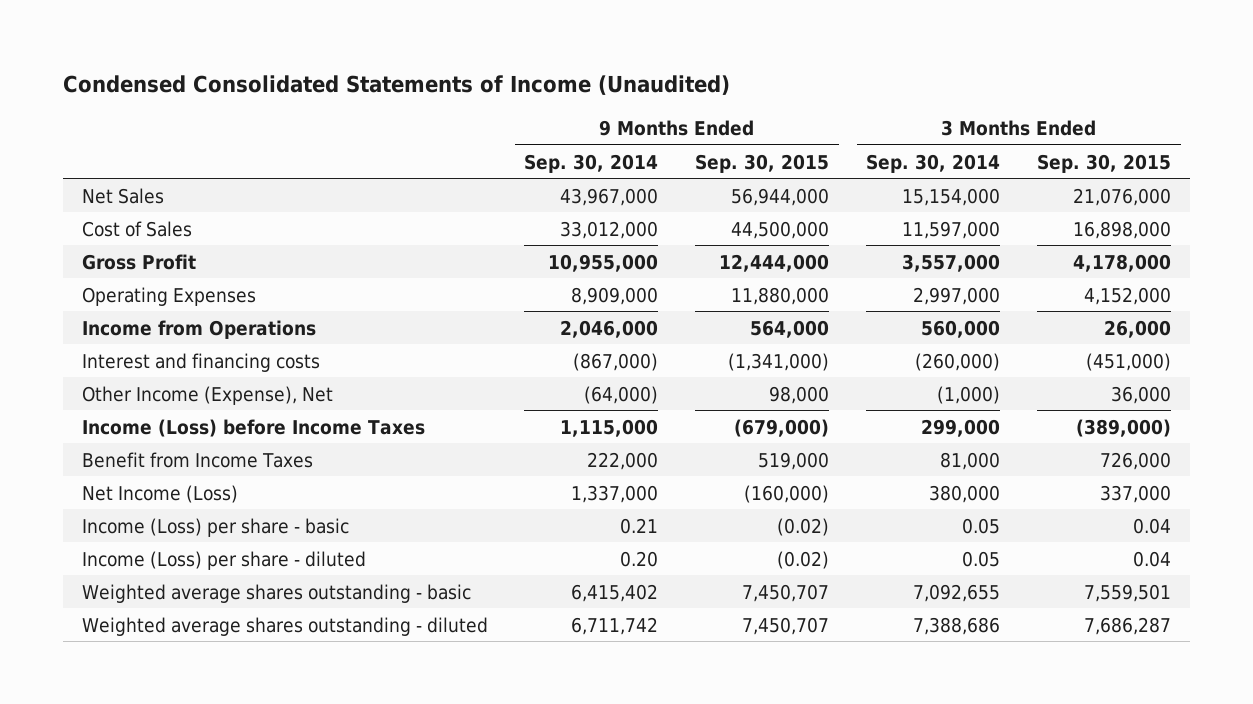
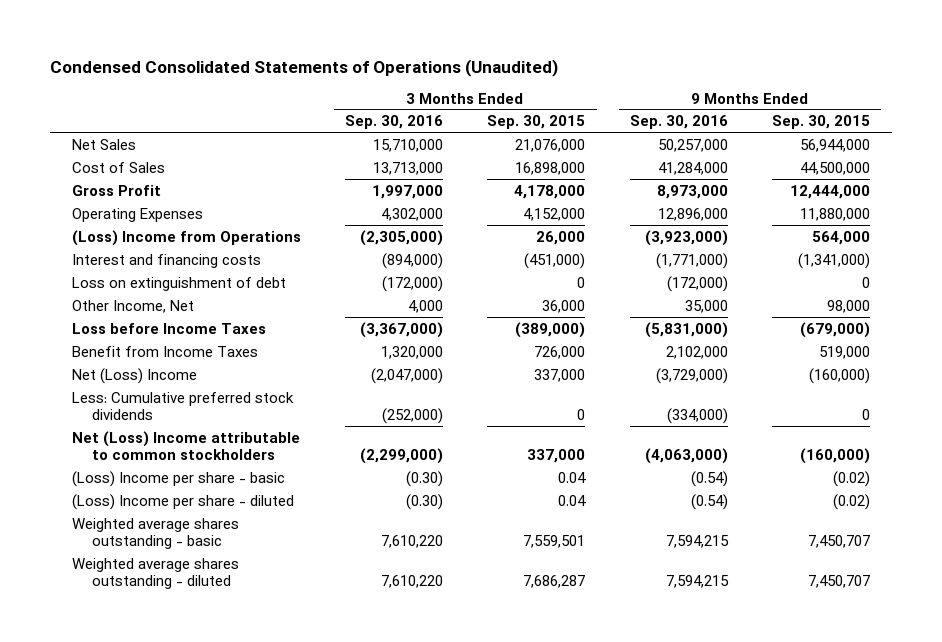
- Condensed Consolidated Statements of Income (Unaudited)
+ Condensed Consolidated Statements of Operations (Unaudited)
- | 9 Months Ended Sep. 30, 2014 | 9 Months Ended Sep. 30, 2015 | 3 Months Ended Sep. 30, 2014 | 3 Months Ended Sep. 30, 2015
+ | 3 Months Ended Sep. 30, 2016 | 3 Months Ended Sep. 30, 2015 | 9 Months Ended Sep. 30, 2016 | 9 Months Ended Sep. 30, 2015
- Income from Operations | 2,046,000 | 564,000 | 560,000 | 26,000
+ (Loss) Income from Operations | (2,305,000) | 26,000 | (3,923,000) | 564,000
- Other Income (Expense), Net | (64,000) | 98,000 | (1,000) | 36,000
- Income (Loss) before Income Taxes | 1,115,000 | (679,000) | 299,000 | (389,000)
+ Loss on extinguishment of debt | (172,000) | 0 | (172,000) | 0
+ Other Income, Net | 4,000 | 36,000 | 35,000 | 98,000
+ Loss before Income Taxes | (3,367,000) | (389,000) | (5,831,000) | (679,000)
- Net Income (Loss) | 1,337,000 | (160,000) | 380,000 | 337,000
- Income (Loss) per share - basic | 0.21 | (0.02) | 0.05 | 0.04
- Income (Loss) per share - diluted | 0.20 | (0.02) | 0.05 | 0.04
+ Net (Loss) Income | (2,047,000) | 337,000 | (3,729,000) | (160,000)
+ Less: Cumulative preferred stock dividends | (252,000) | 0 | (334,000) | 0
+ Net (Loss) Income attributable to common stockholders | (2,299,000) | 337,000 | (4,063,000) | (160,000)
+ (Loss) Income per share - basic | (0.30) | 0.04 | (0.54) | (0.02)
+ (Loss) Income per share - diluted | (0.30) | 0.04 | (0.54) | (0.02)

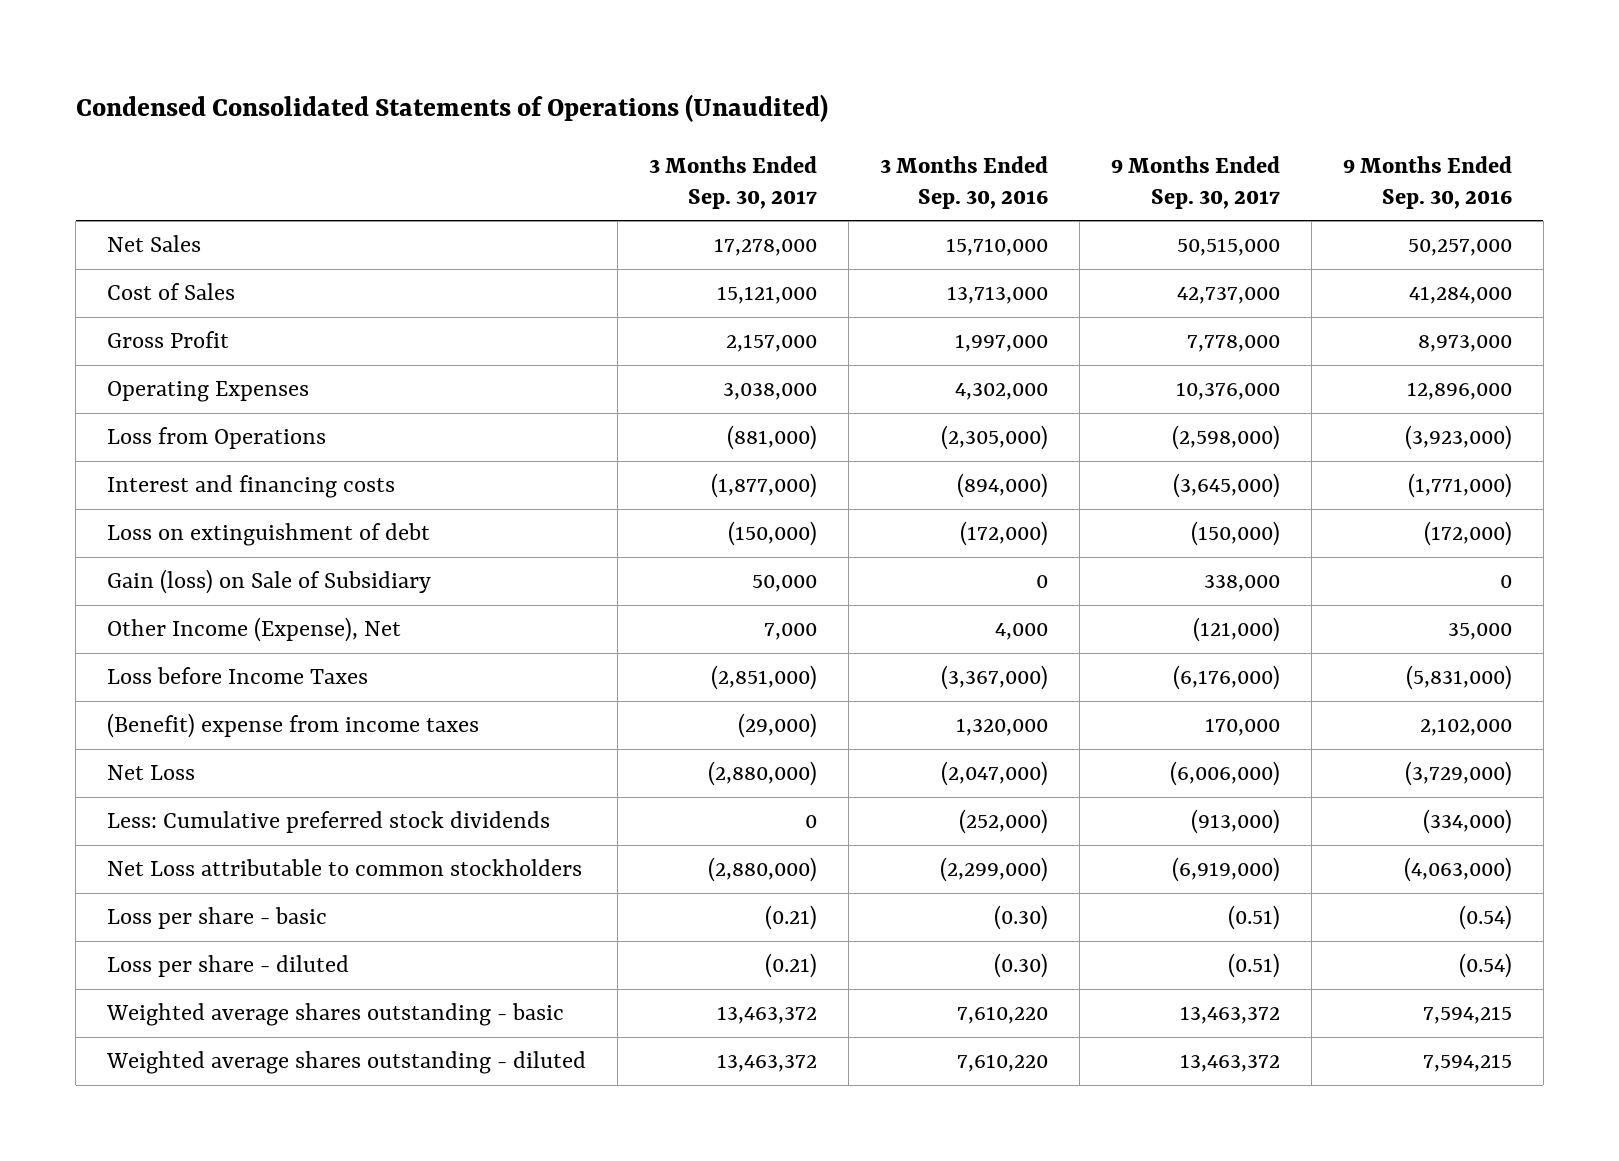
- | 3 Months Ended Sep. 30, 2016 | 3 Months Ended Sep. 30, 2015 | 9 Months Ended Sep. 30, 2016 | 9 Months Ended Sep. 30, 2015
+ | 3 Months Ended Sep. 30, 2017 | 3 Months Ended Sep. 30, 2016 | 9 Months Ended Sep. 30, 2017 | 9 Months Ended Sep. 30, 2016
- (Loss) Income from Operations | (2,305,000) | 26,000 | (3,923,000) | 564,000
+ Loss from Operations | (881,000) | (2,305,000) | (2,598,000) | (3,923,000)
- Other Income, Net | 4,000 | 36,000 | 35,000 | 98,000
+ Gain (loss) on Sale of Subsidiary | 50,000 | 0 | 338,000 | 0
+ Other Income (Expense), Net | 7,000 | 4,000 | (121,000) | 35,000
- Benefit from Income Taxes | 1,320,000 | 726,000 | 2,102,000 | 519,000
- Net (Loss) Income | (2,047,000) | 337,000 | (3,729,000) | (160,000)
+ (Benefit) expense from income taxes | (29,000) | 1,320,000 | 170,000 | 2,102,000
+ Net Loss | (2,880,000) | (2,047,000) | (6,006,000) | (3,729,000)
- Net (Loss) Income attributable to common stockholders | (2,299,000) | 337,000 | (4,063,000) | (160,000)
- (Loss) Income per share - basic | (0.30) | 0.04 | (0.54) | (0.02)
- (Loss) Income per share - diluted | (0.30) | 0.04 | (0.54) | (0.02)
+ Net Loss attributable to common stockholders | (2,880,000) | (2,299,000) | (6,919,000) | (4,063,000)
+ Loss per share - basic | (0.21) | (0.30) | (0.51) | (0.54)
+ Loss per share - diluted | (0.21) | (0.30) | (0.51) | (0.54)

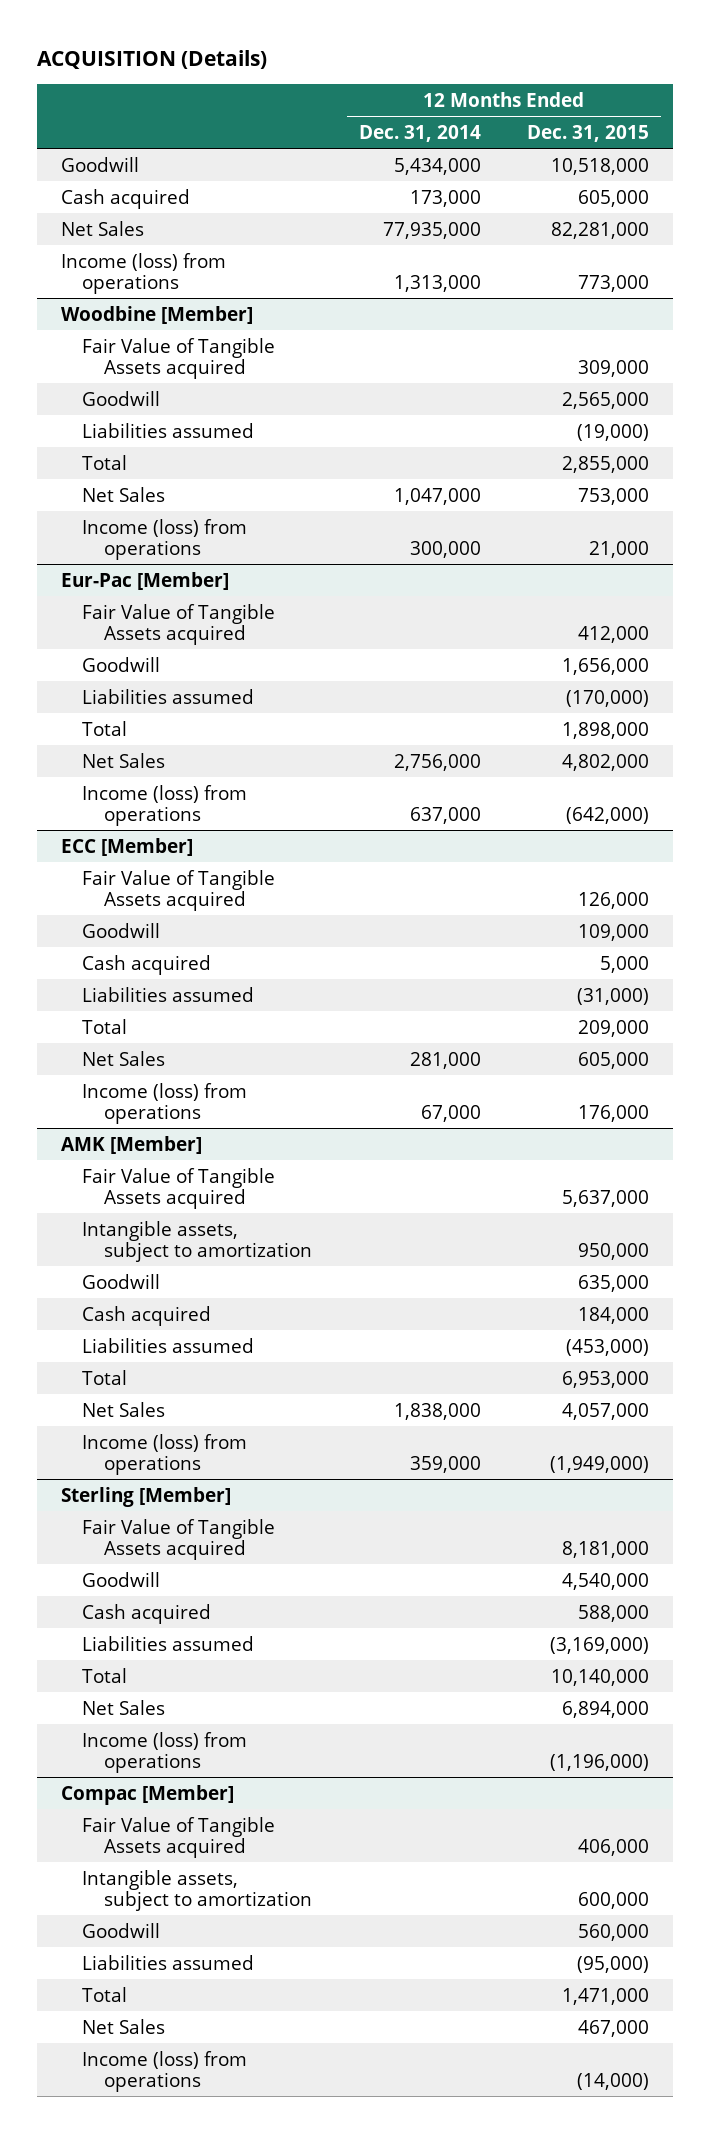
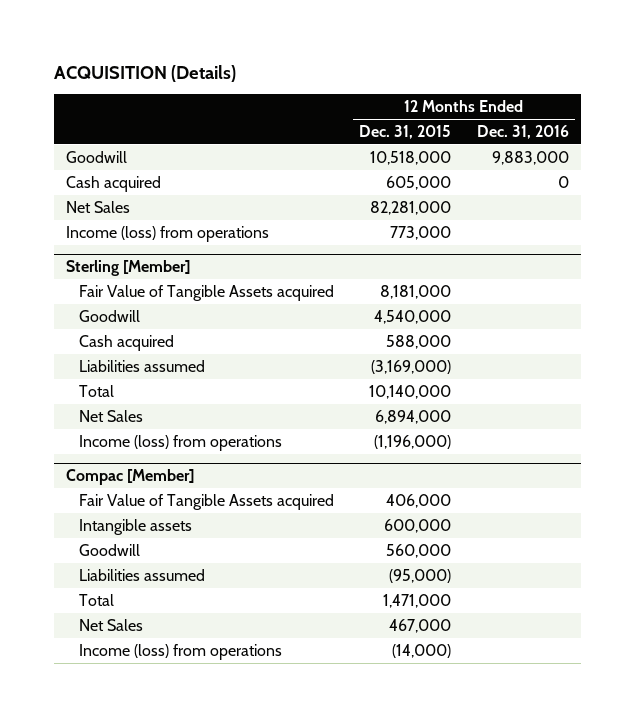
- | 12 Months Ended Dec. 31, 2014 | 12 Months Ended Dec. 31, 2015
+ | 12 Months Ended Dec. 31, 2015 | 12 Months Ended Dec. 31, 2016
- Woodbine [Member]
- Fair Value of Tangible Assets acquired | | 309,000
- Goodwill | | 2,565,000
- Liabilities assumed | | (19,000)
- Total | | 2,855,000
- Net Sales | 1,047,000 | 753,000
- Income (loss) from operations | 300,000 | 21,000
- Eur-Pac [Member]
- Fair Value of Tangible Assets acquired | | 412,000
- Goodwill | | 1,656,000
- Liabilities assumed | | (170,000)
- Total | | 1,898,000
- Net Sales | 2,756,000 | 4,802,000
- Income (loss) from operations | 637,000 | (642,000)
- ECC [Member]
- Fair Value of Tangible Assets acquired | | 126,000
- Goodwill | | 109,000
- Cash acquired | | 5,000
- Liabilities assumed | | (31,000)
- Total | | 209,000
- Net Sales | 281,000 | 605,000
- Income (loss) from operations | 67,000 | 176,000
- AMK [Member]
- Fair Value of Tangible Assets acquired | | 5,637,000
- Intangible assets, subject to amortization | | 950,000
- Goodwill | | 635,000
- Cash acquired | | 184,000
- Liabilities assumed | | (453,000)
- Total | | 6,953,000
- Net Sales | 1,838,000 | 4,057,000
- Income (loss) from operations | 359,000 | (1,949,000)
@ Compac [Member]
- Intangible assets, subject to amortization | | 600,000
+ Intangible assets | 600,000 |

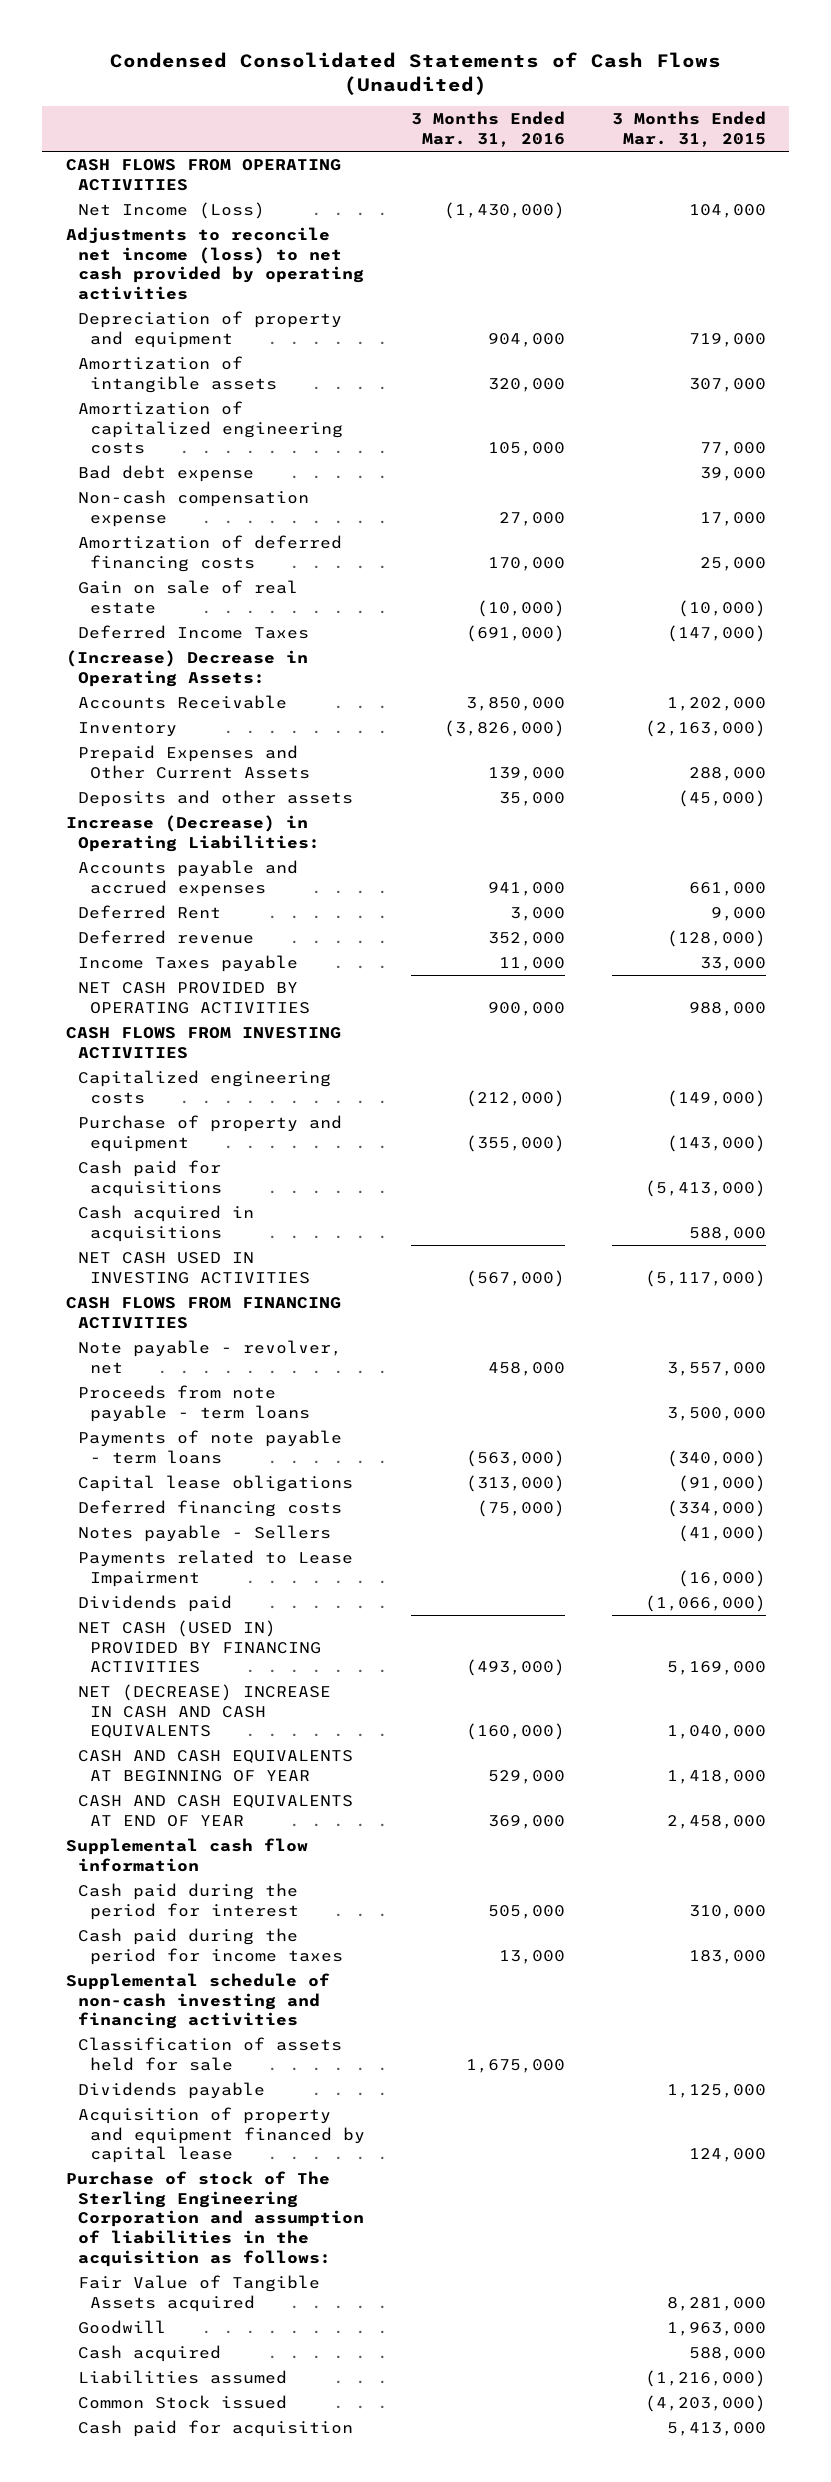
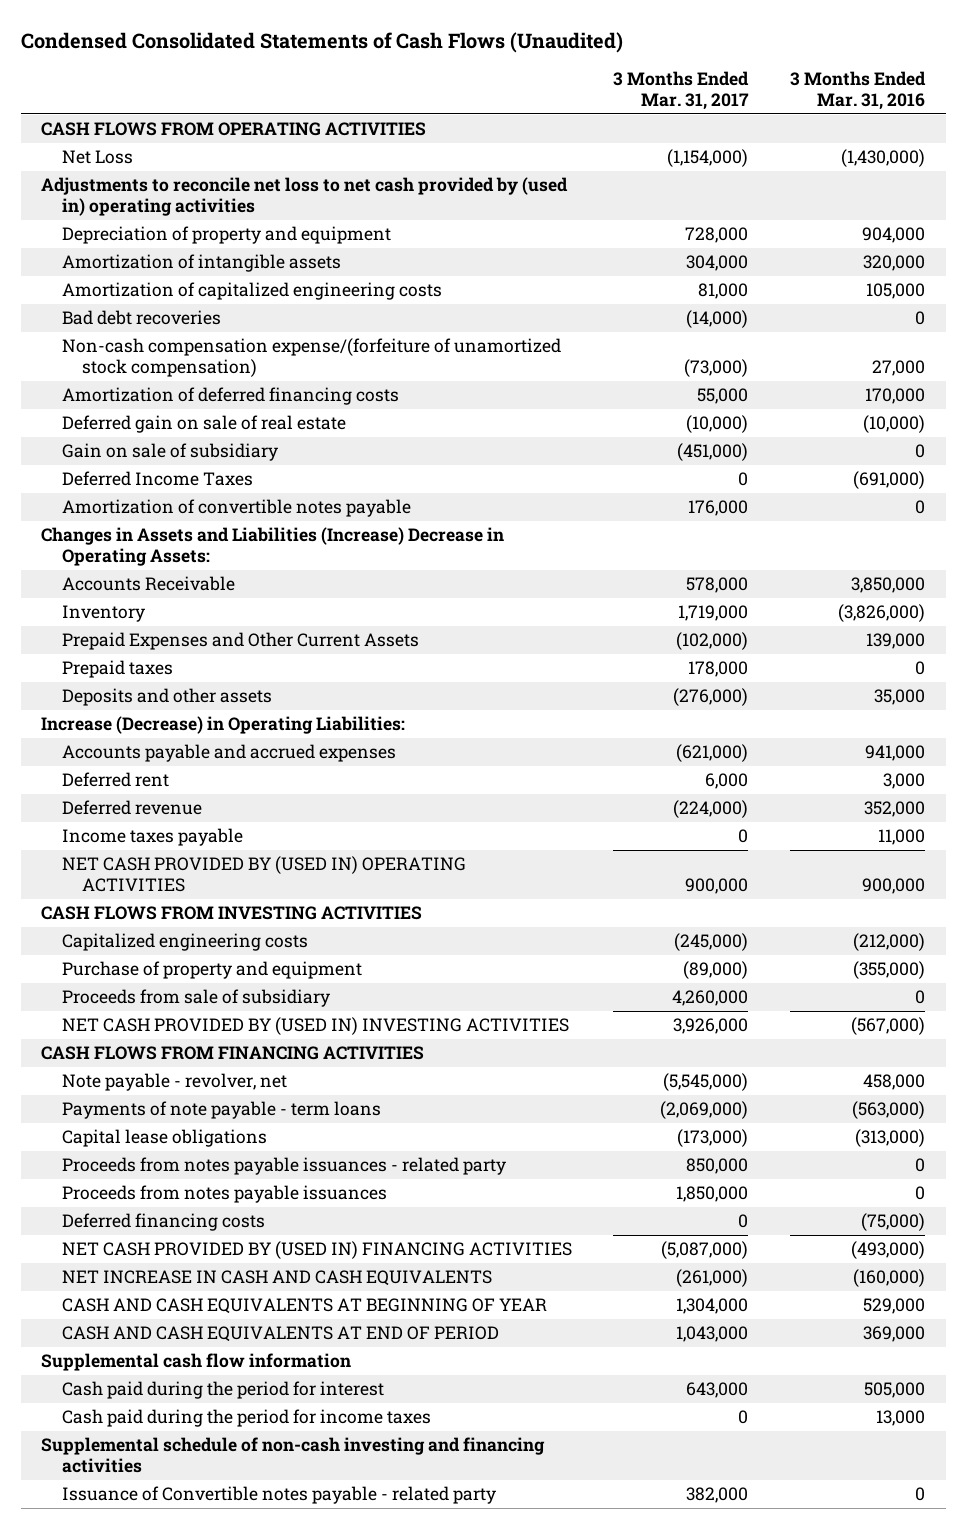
- | 3 Months Ended Mar. 31, 2016 | 3 Months Ended Mar. 31, 2015
+ | 3 Months Ended Mar. 31, 2017 | 3 Months Ended Mar. 31, 2016
- Net Income (Loss) | (1,430,000) | 104,000
- Adjustments to reconcile net income (loss) to net cash provided by operating activities
+ Net Loss | (1,154,000) | (1,430,000)
+ Adjustments to reconcile net loss to net cash provided by (used in) operating activities
- Bad debt expense | | 39,000
- Non-cash compensation expense | 27,000 | 17,000
+ Bad debt recoveries | (14,000) | 0
+ Non-cash compensation expense/(forfeiture of unamortized stock compensation) | (73,000) | 27,000
- Gain on sale of real estate | (10,000) | (10,000)
+ Deferred gain on sale of real estate | (10,000) | (10,000)
+ Gain on sale of subsidiary | (451,000) | 0
- (Increase) Decrease in Operating Assets:
+ Amortization of convertible notes payable | 176,000 | 0
+ Changes in Assets and Liabilities (Increase) Decrease in Operating Assets:
+ Prepaid taxes | 178,000 | 0
- Deferred Rent | 3,000 | 9,000
+ Deferred rent | 6,000 | 3,000
- Income Taxes payable | 11,000 | 33,000
- NET CASH PROVIDED BY OPERATING ACTIVITIES | 900,000 | 988,000
+ Income taxes payable | 0 | 11,000
+ NET CASH PROVIDED BY (USED IN) OPERATING ACTIVITIES | 900,000 | 900,000
- Cash paid for acquisitions | | (5,413,000)
- Cash acquired in acquisitions | | 588,000
- NET CASH USED IN INVESTING ACTIVITIES | (567,000) | (5,117,000)
+ Proceeds from sale of subsidiary | 4,260,000 | 0
+ NET CASH PROVIDED BY (USED IN) INVESTING ACTIVITIES | 3,926,000 | (567,000)
- Proceeds from note payable - term loans | | 3,500,000
+ Proceeds from notes payable issuances - related party | 850,000 | 0
+ Proceeds from notes payable issuances | 1,850,000 | 0
- Notes payable - Sellers | | (41,000)
- Payments related to Lease Impairment | | (16,000)
- Dividends paid | | (1,066,000)
- NET CASH (USED IN) PROVIDED BY FINANCING ACTIVITIES | (493,000) | 5,169,000
- NET (DECREASE) INCREASE IN CASH AND CASH EQUIVALENTS | (160,000) | 1,040,000
+ NET CASH PROVIDED BY (USED IN) FINANCING ACTIVITIES | (5,087,000) | (493,000)
+ NET INCREASE IN CASH AND CASH EQUIVALENTS | (261,000) | (160,000)
- CASH AND CASH EQUIVALENTS AT END OF YEAR | 369,000 | 2,458,000
+ CASH AND CASH EQUIVALENTS AT END OF PERIOD | 1,043,000 | 369,000
- Classification of assets held for sale | 1,675,000 |
- Dividends payable | | 1,125,000
- Acquisition of property and equipment financed by capital lease | | 124,000
- Purchase of stock of The Sterling Engineering Corporation and assumption of liabilities in the acquisition as follows:
- Fair Value of Tangible Assets acquired | | 8,281,000
- Goodwill | | 1,963,000
- Cash acquired | | 588,000
- Liabilities assumed | | (1,216,000)
- Common Stock issued | | (4,203,000)
- Cash paid for acquisition | | 5,413,000
+ Issuance of Convertible notes payable - related party | 382,000 | 0

